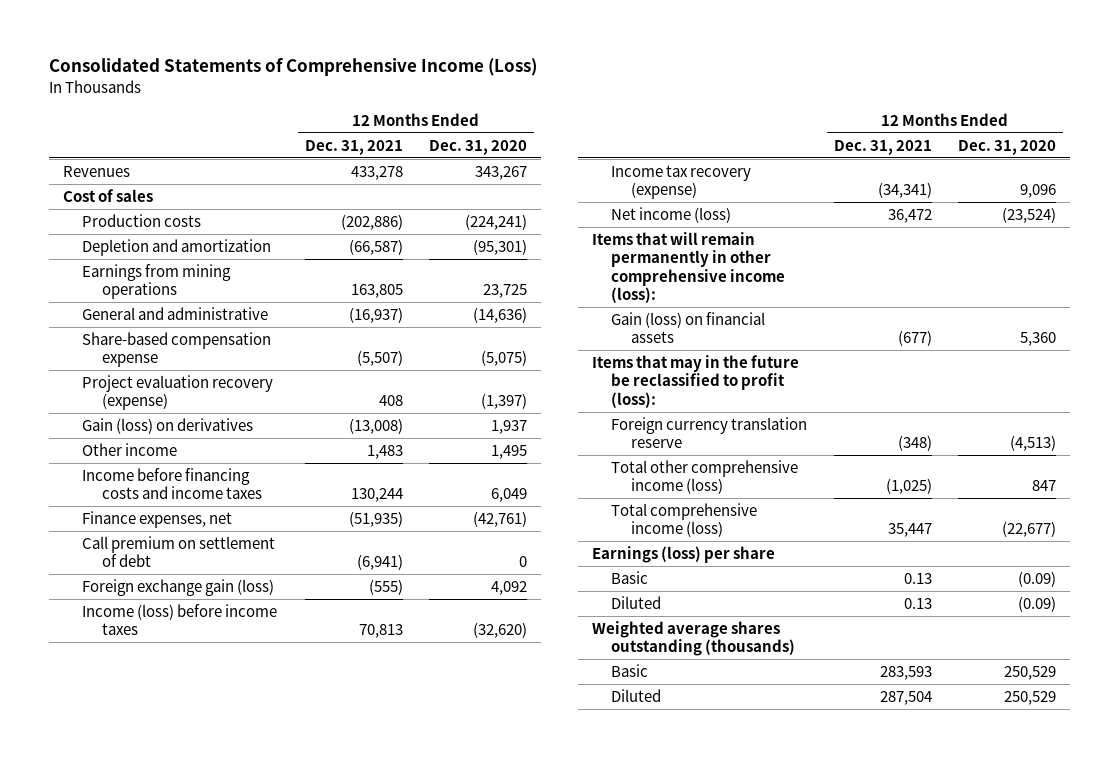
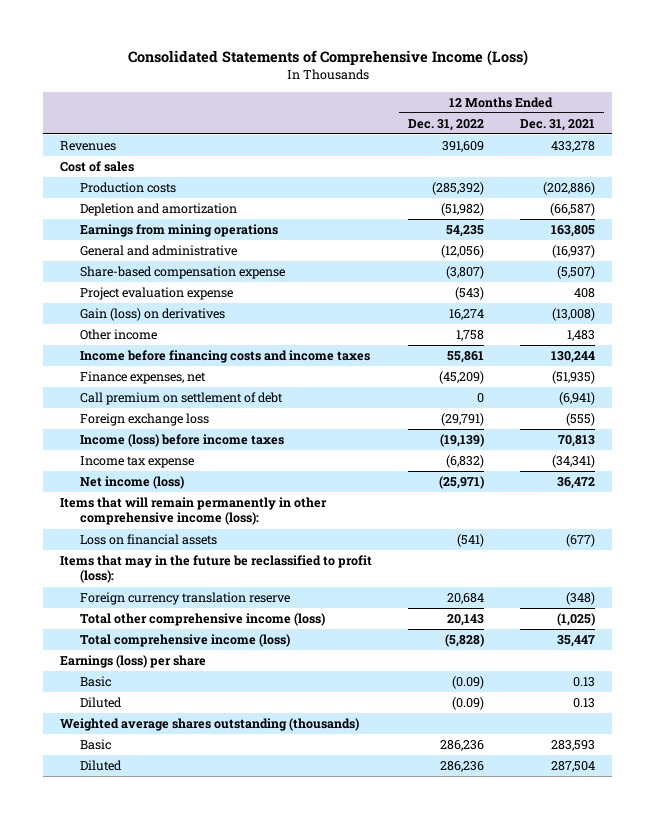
- | 12 Months Ended Dec. 31, 2021 | 12 Months Ended Dec. 31, 2020
+ | 12 Months Ended Dec. 31, 2022 | 12 Months Ended Dec. 31, 2021
- Project evaluation recovery (expense) | 408 | (1,397)
+ Project evaluation expense | (543) | 408
- Foreign exchange gain (loss) | (555) | 4,092
+ Foreign exchange loss | (29,791) | (555)
- Income tax recovery (expense) | (34,341) | 9,096
+ Income tax expense | (6,832) | (34,341)
- Gain (loss) on financial assets | (677) | 5,360
+ Loss on financial assets | (541) | (677)

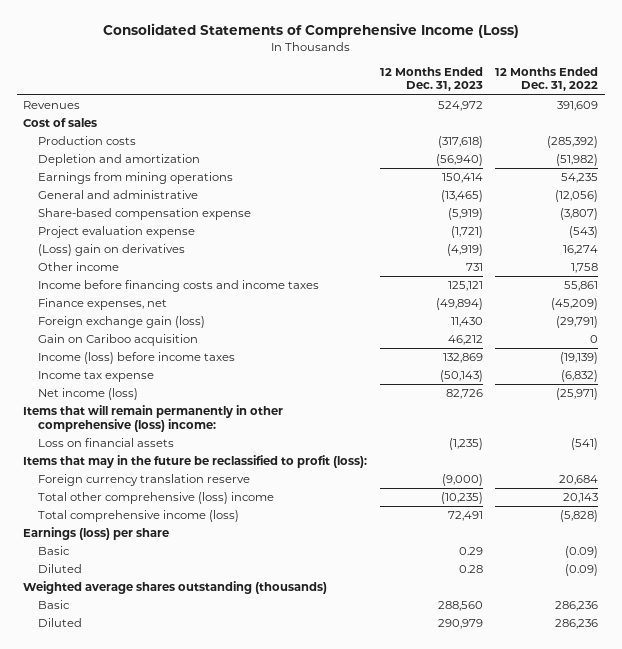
- | 12 Months Ended Dec. 31, 2022 | 12 Months Ended Dec. 31, 2021
+ | 12 Months Ended Dec. 31, 2023 | 12 Months Ended Dec. 31, 2022
- Gain (loss) on derivatives | 16,274 | (13,008)
+ (Loss) gain on derivatives | (4,919) | 16,274
- Call premium on settlement of debt | 0 | (6,941)
- Foreign exchange loss | (29,791) | (555)
+ Foreign exchange gain (loss) | 11,430 | (29,791)
+ Gain on Cariboo acquisition | 46,212 | 0
- Items that will remain permanently in other comprehensive income (loss):
+ Items that will remain permanently in other comprehensive (loss) income:
- Total other comprehensive income (loss) | 20,143 | (1,025)
+ Total other comprehensive (loss) income | (10,235) | 20,143

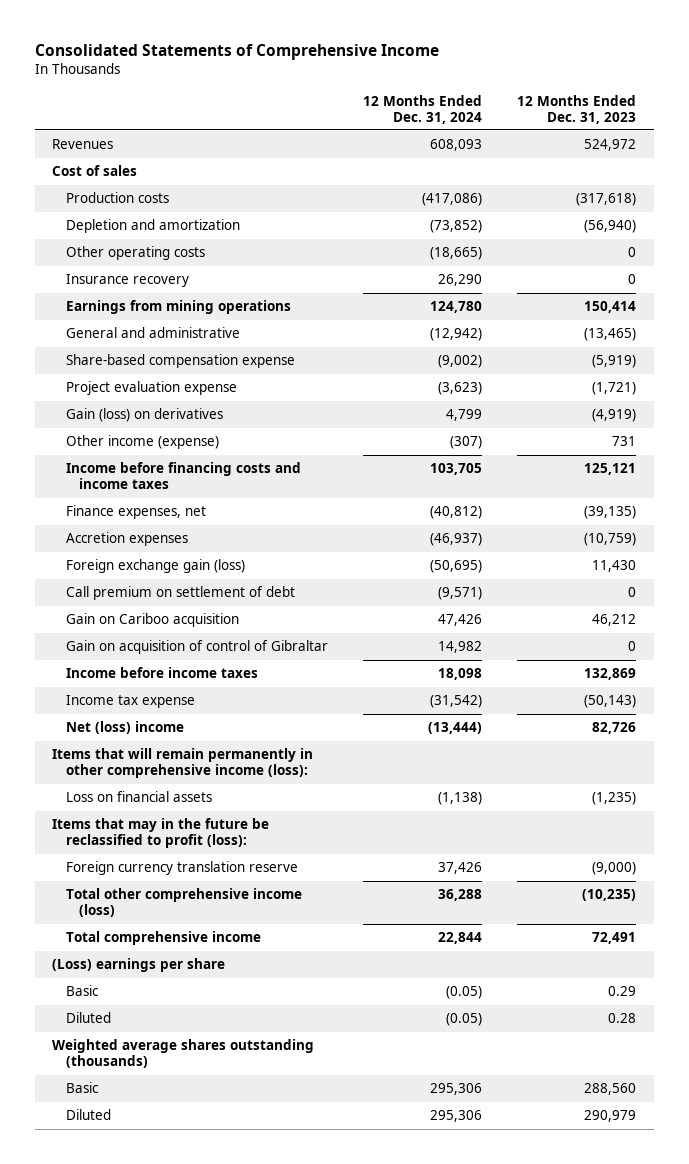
- Consolidated Statements of Comprehensive Income (Loss)
+ Consolidated Statements of Comprehensive Income
- | 12 Months Ended Dec. 31, 2023 | 12 Months Ended Dec. 31, 2022
+ | 12 Months Ended Dec. 31, 2024 | 12 Months Ended Dec. 31, 2023
+ Other operating costs | (18,665) | 0
+ Insurance recovery | 26,290 | 0
- (Loss) gain on derivatives | (4,919) | 16,274
- Other income | 731 | 1,758
+ Gain (loss) on derivatives | 4,799 | (4,919)
+ Other income (expense) | (307) | 731
- Finance expenses, net | (49,894) | (45,209)
+ Finance expenses, net | (40,812) | (39,135)
+ Accretion expenses | (46,937) | (10,759)
+ Call premium on settlement of debt | (9,571) | 0
- Income (loss) before income taxes | 132,869 | (19,139)
+ Gain on acquisition of control of Gibraltar | 14,982 | 0
+ Income before income taxes | 18,098 | 132,869
- Net income (loss) | 82,726 | (25,971)
- Items that will remain permanently in other comprehensive (loss) income:
+ Net (loss) income | (13,444) | 82,726
+ Items that will remain permanently in other comprehensive income (loss):
- Total other comprehensive (loss) income | (10,235) | 20,143
- Total comprehensive income (loss) | 72,491 | (5,828)
- Earnings (loss) per share
+ Total other comprehensive income (loss) | 36,288 | (10,235)
+ Total comprehensive income | 22,844 | 72,491
+ (Loss) earnings per share

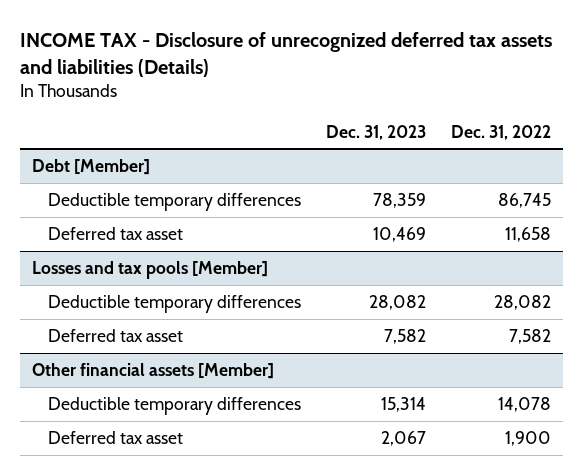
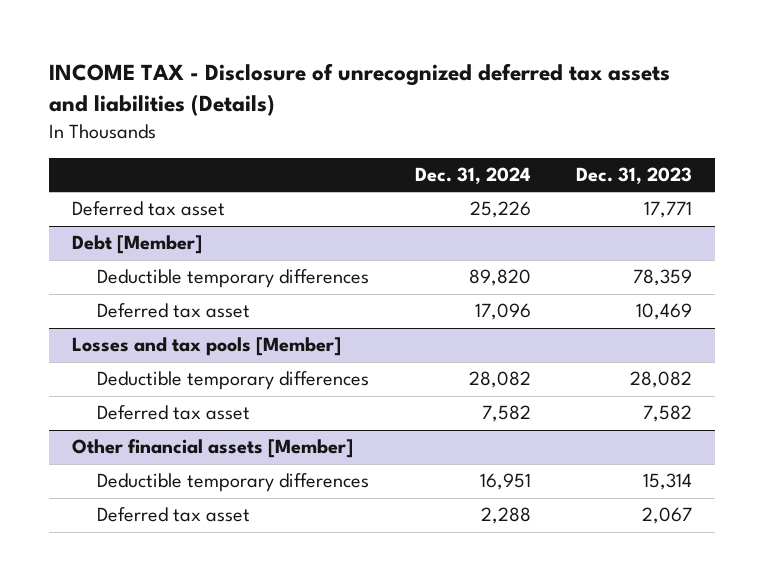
- | Dec. 31, 2023 | Dec. 31, 2022
+ | Dec. 31, 2024 | Dec. 31, 2023
+ Deferred tax asset | 25,226 | 17,771

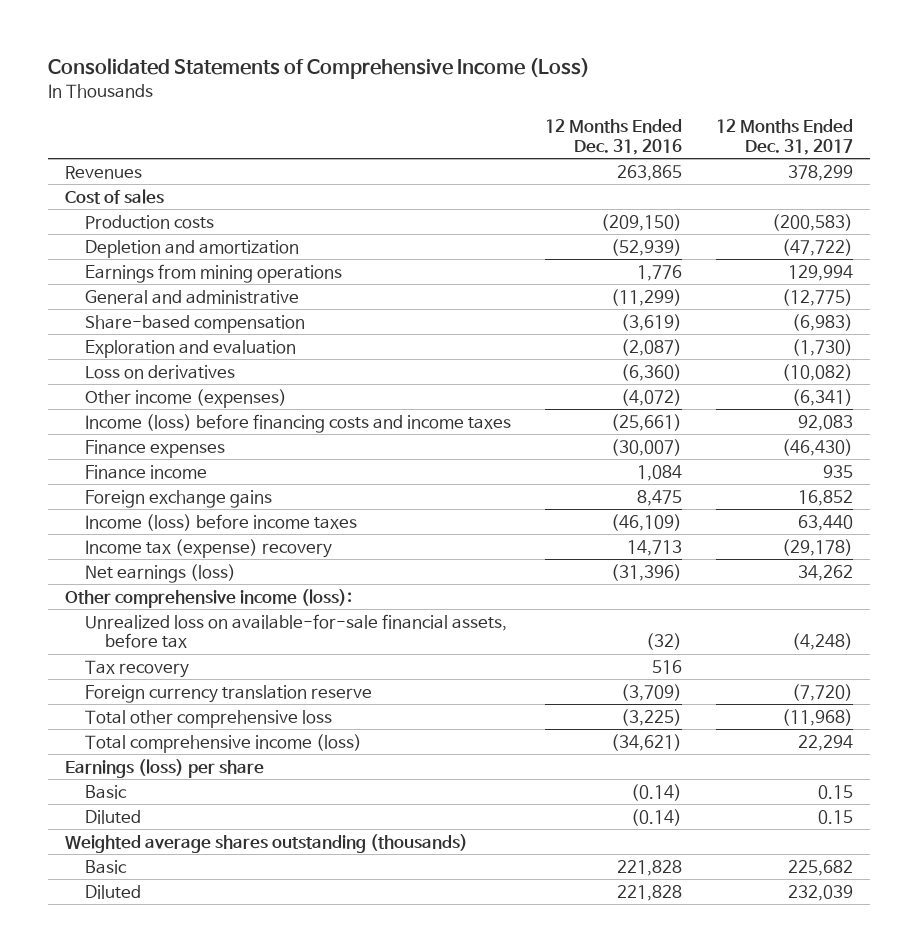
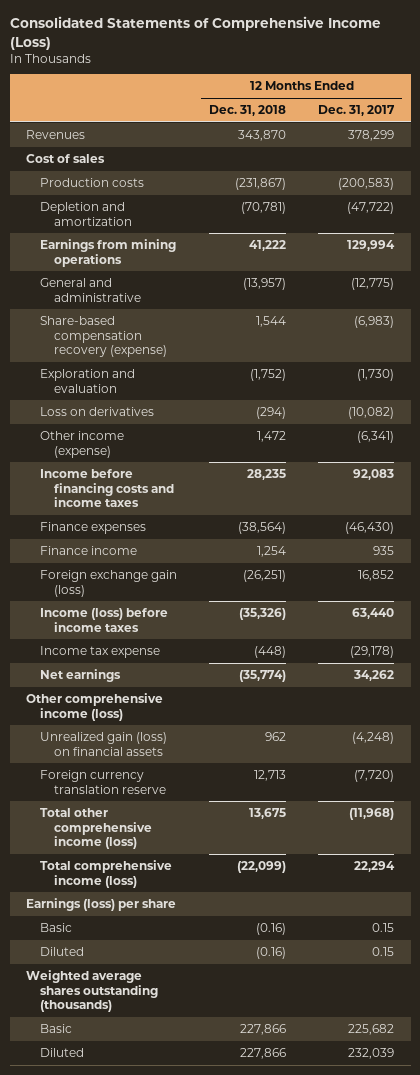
- | 12 Months Ended Dec. 31, 2016 | 12 Months Ended Dec. 31, 2017
+ | 12 Months Ended Dec. 31, 2018 | 12 Months Ended Dec. 31, 2017
- Share-based compensation | (3,619) | (6,983)
+ Share-based compensation recovery (expense) | 1,544 | (6,983)
- Other income (expenses) | (4,072) | (6,341)
- Income (loss) before financing costs and income taxes | (25,661) | 92,083
+ Other income (expense) | 1,472 | (6,341)
+ Income before financing costs and income taxes | 28,235 | 92,083
- Foreign exchange gains | 8,475 | 16,852
+ Foreign exchange gain (loss) | (26,251) | 16,852
- Income tax (expense) recovery | 14,713 | (29,178)
- Net earnings (loss) | (31,396) | 34,262
- Other comprehensive income (loss):
- Unrealized loss on available-for-sale financial assets, before tax | (32) | (4,248)
- Tax recovery | 516 |
+ Income tax expense | (448) | (29,178)
+ Net earnings | (35,774) | 34,262
+ Other comprehensive income (loss)
+ Unrealized gain (loss) on financial assets | 962 | (4,248)
- Total other comprehensive loss | (3,225) | (11,968)
+ Total other comprehensive income (loss) | 13,675 | (11,968)

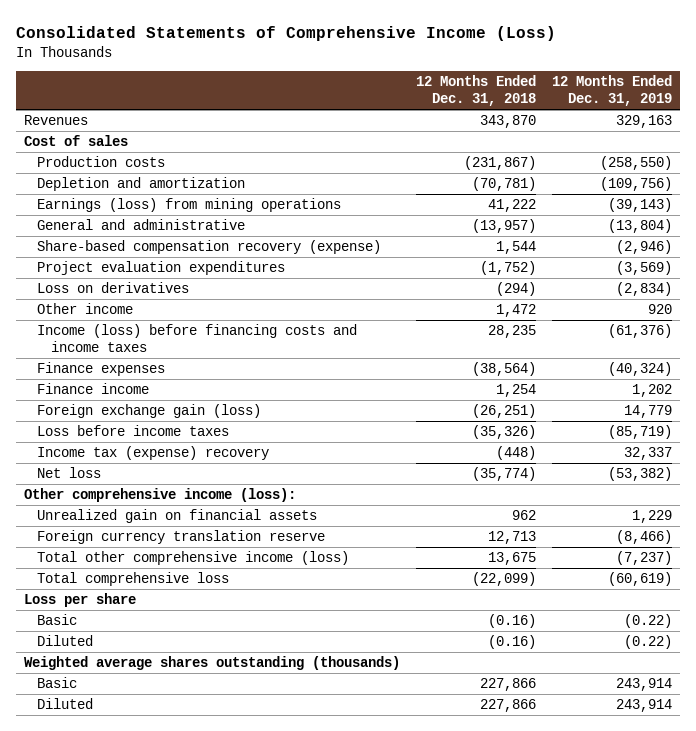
- | 12 Months Ended Dec. 31, 2018 | 12 Months Ended Dec. 31, 2017
+ | 12 Months Ended Dec. 31, 2018 | 12 Months Ended Dec. 31, 2019
- Earnings from mining operations | 41,222 | 129,994
+ Earnings (loss) from mining operations | 41,222 | (39,143)
- Exploration and evaluation | (1,752) | (1,730)
+ Project evaluation expenditures | (1,752) | (3,569)
- Other income (expense) | 1,472 | (6,341)
- Income before financing costs and income taxes | 28,235 | 92,083
+ Other income | 1,472 | 920
+ Income (loss) before financing costs and income taxes | 28,235 | (61,376)
- Income (loss) before income taxes | (35,326) | 63,440
- Income tax expense | (448) | (29,178)
- Net earnings | (35,774) | 34,262
- Other comprehensive income (loss)
- Unrealized gain (loss) on financial assets | 962 | (4,248)
+ Loss before income taxes | (35,326) | (85,719)
+ Income tax (expense) recovery | (448) | 32,337
+ Net loss | (35,774) | (53,382)
+ Other comprehensive income (loss):
+ Unrealized gain on financial assets | 962 | 1,229
- Total comprehensive income (loss) | (22,099) | 22,294
- Earnings (loss) per share
+ Total comprehensive loss | (22,099) | (60,619)
+ Loss per share

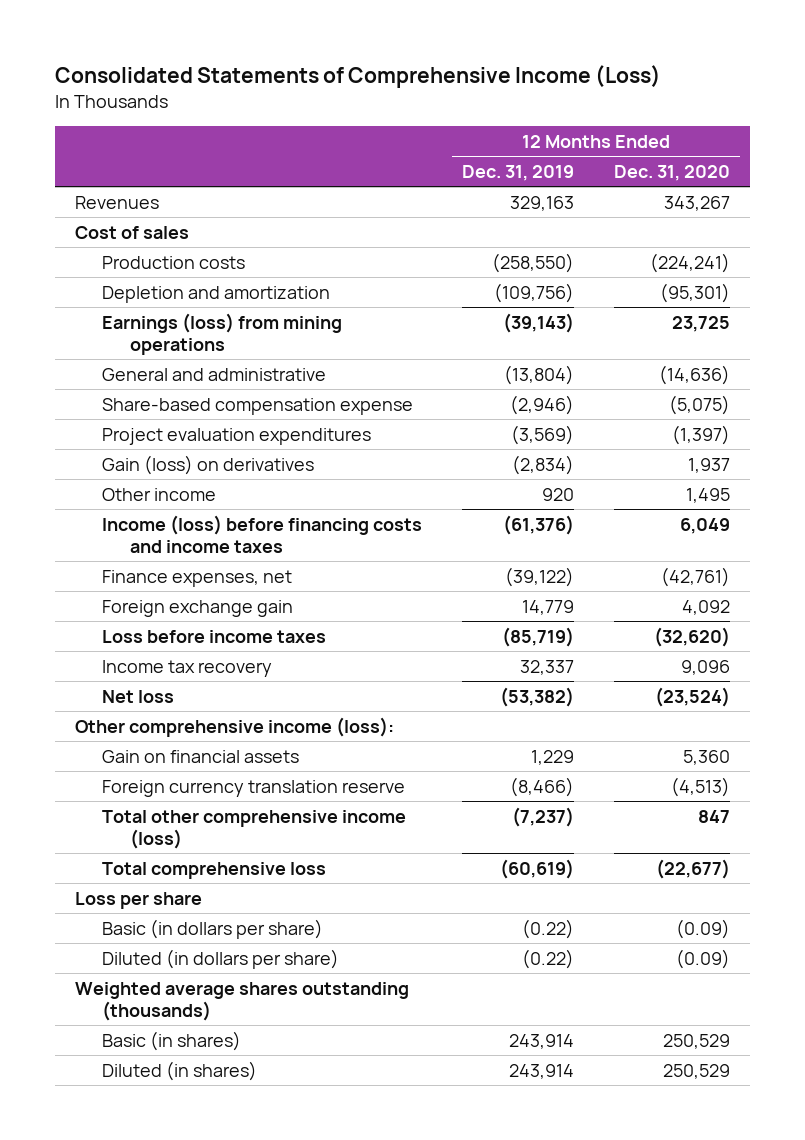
- | 12 Months Ended Dec. 31, 2018 | 12 Months Ended Dec. 31, 2019
+ | 12 Months Ended Dec. 31, 2019 | 12 Months Ended Dec. 31, 2020
- Share-based compensation recovery (expense) | 1,544 | (2,946)
+ Share-based compensation expense | (2,946) | (5,075)
- Loss on derivatives | (294) | (2,834)
+ Gain (loss) on derivatives | (2,834) | 1,937
- Finance expenses | (38,564) | (40,324)
- Finance income | 1,254 | 1,202
- Foreign exchange gain (loss) | (26,251) | 14,779
+ Finance expenses, net | (39,122) | (42,761)
+ Foreign exchange gain | 14,779 | 4,092
- Income tax (expense) recovery | (448) | 32,337
+ Income tax recovery | 32,337 | 9,096
- Unrealized gain on financial assets | 962 | 1,229
+ Gain on financial assets | 1,229 | 5,360
- Basic | (0.16) | (0.22)
- Diluted | (0.16) | (0.22)
+ Basic (in dollars per share) | (0.22) | (0.09)
+ Diluted (in dollars per share) | (0.22) | (0.09)
- Basic | 227,866 | 243,914
- Diluted | 227,866 | 243,914
+ Basic (in shares) | 243,914 | 250,529
+ Diluted (in shares) | 243,914 | 250,529

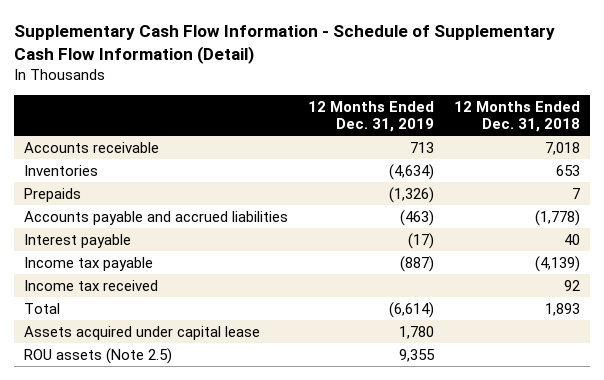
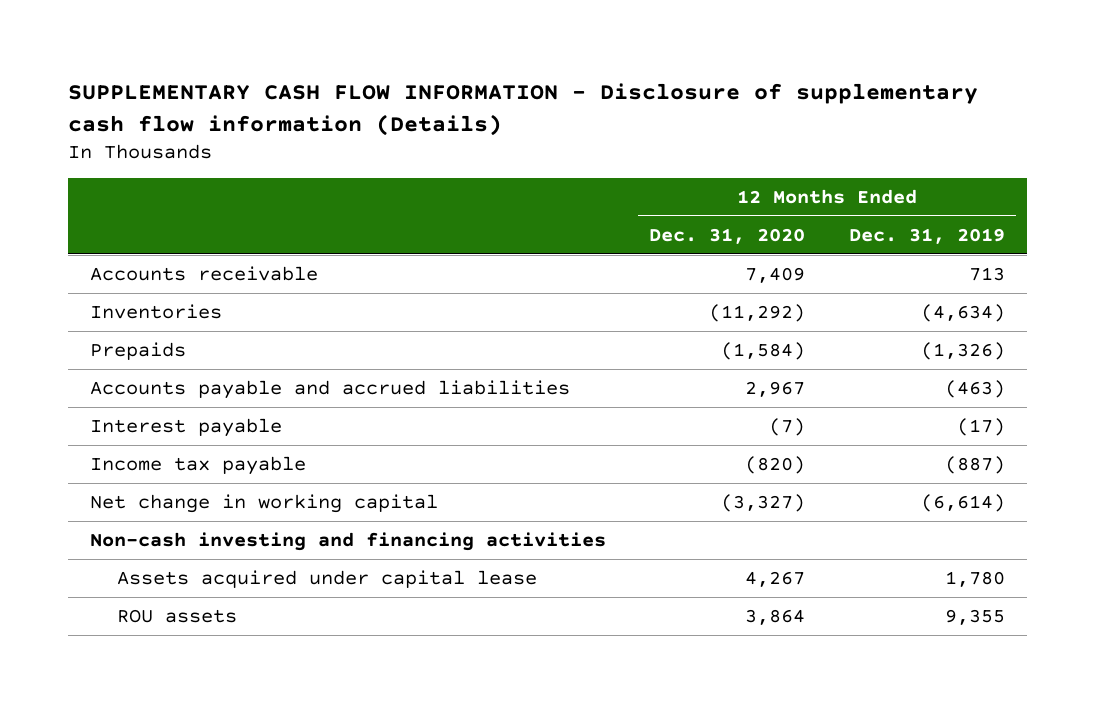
- Supplementary Cash Flow Information - Schedule of Supplementary Cash Flow Information (Detail)
+ SUPPLEMENTARY CASH FLOW INFORMATION - Disclosure of supplementary cash flow information (Details)
- | 12 Months Ended Dec. 31, 2019 | 12 Months Ended Dec. 31, 2018
+ | 12 Months Ended Dec. 31, 2020 | 12 Months Ended Dec. 31, 2019
- Income tax received | | 92
- Total | (6,614) | 1,893
+ Net change in working capital | (3,327) | (6,614)
+ Non-cash investing and financing activities
- ROU assets (Note 2.5) | 9,355 |
+ ROU assets | 3,864 | 9,355

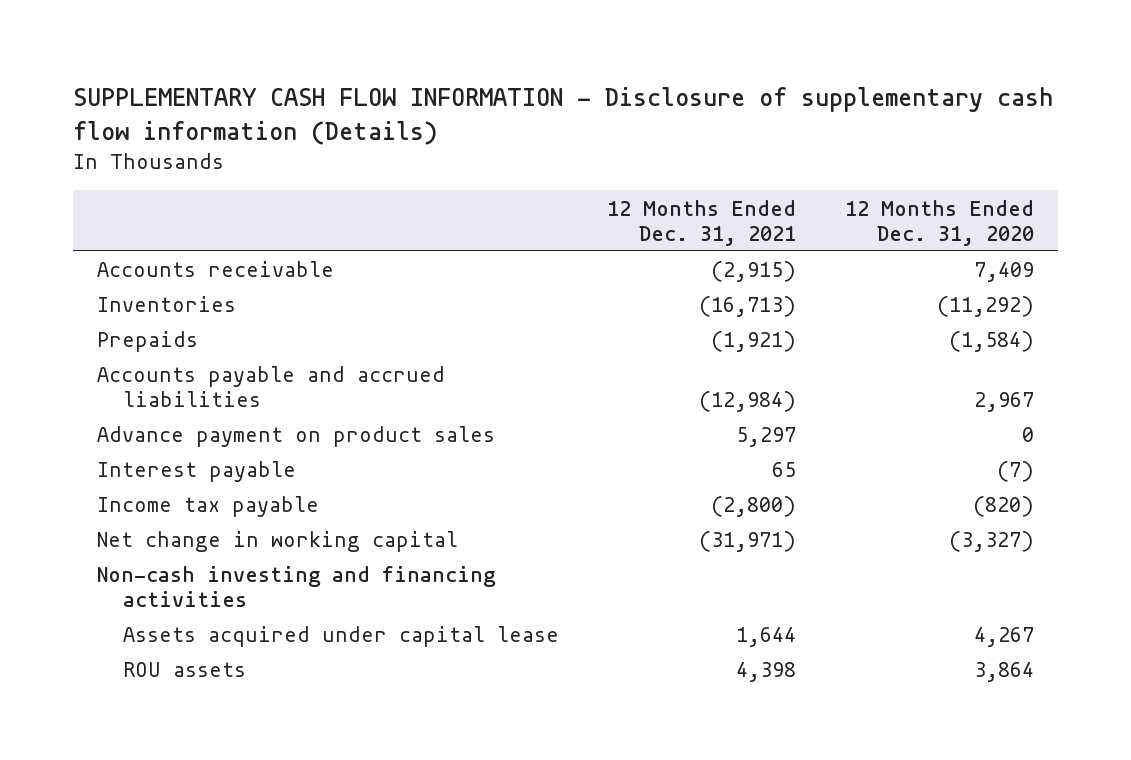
- | 12 Months Ended Dec. 31, 2020 | 12 Months Ended Dec. 31, 2019
+ | 12 Months Ended Dec. 31, 2021 | 12 Months Ended Dec. 31, 2020
+ Advance payment on product sales | 5,297 | 0

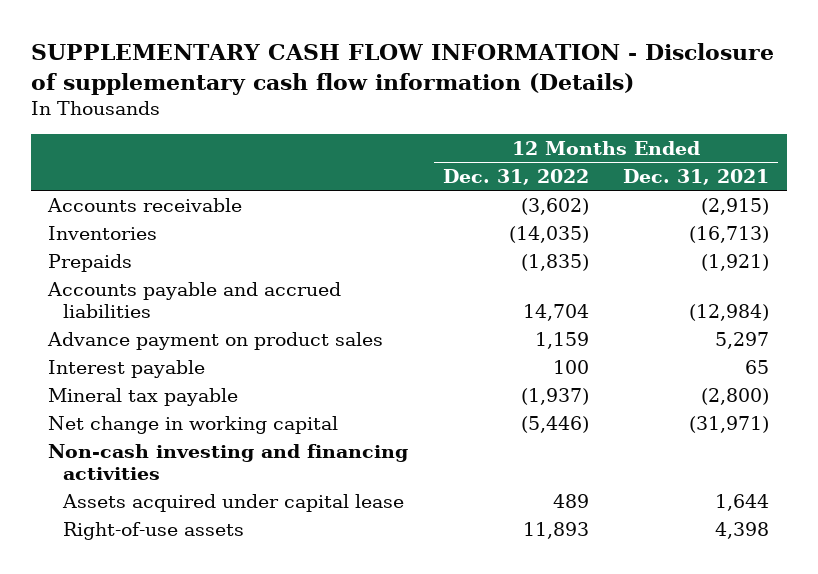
- | 12 Months Ended Dec. 31, 2021 | 12 Months Ended Dec. 31, 2020
+ | 12 Months Ended Dec. 31, 2022 | 12 Months Ended Dec. 31, 2021
- Income tax payable | (2,800) | (820)
+ Mineral tax payable | (1,937) | (2,800)
- ROU assets | 4,398 | 3,864
+ Right-of-use assets | 11,893 | 4,398

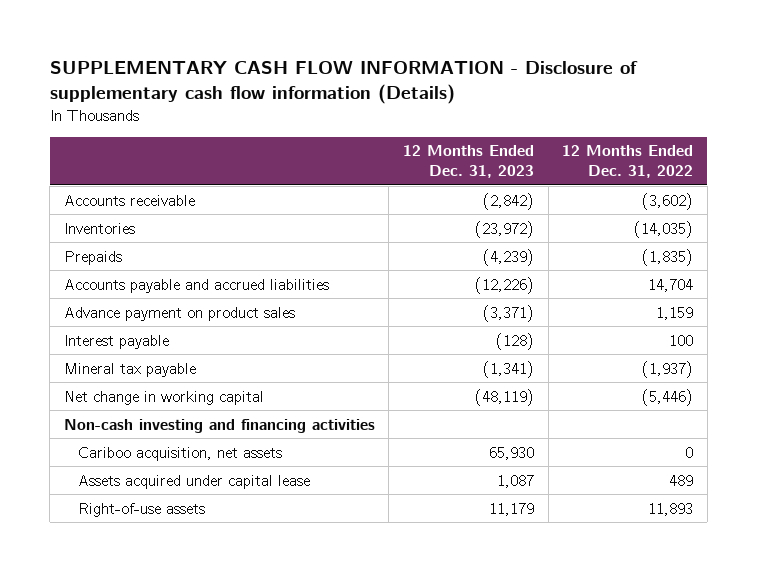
- | 12 Months Ended Dec. 31, 2022 | 12 Months Ended Dec. 31, 2021
+ | 12 Months Ended Dec. 31, 2023 | 12 Months Ended Dec. 31, 2022
+ Cariboo acquisition, net assets | 65,930 | 0

